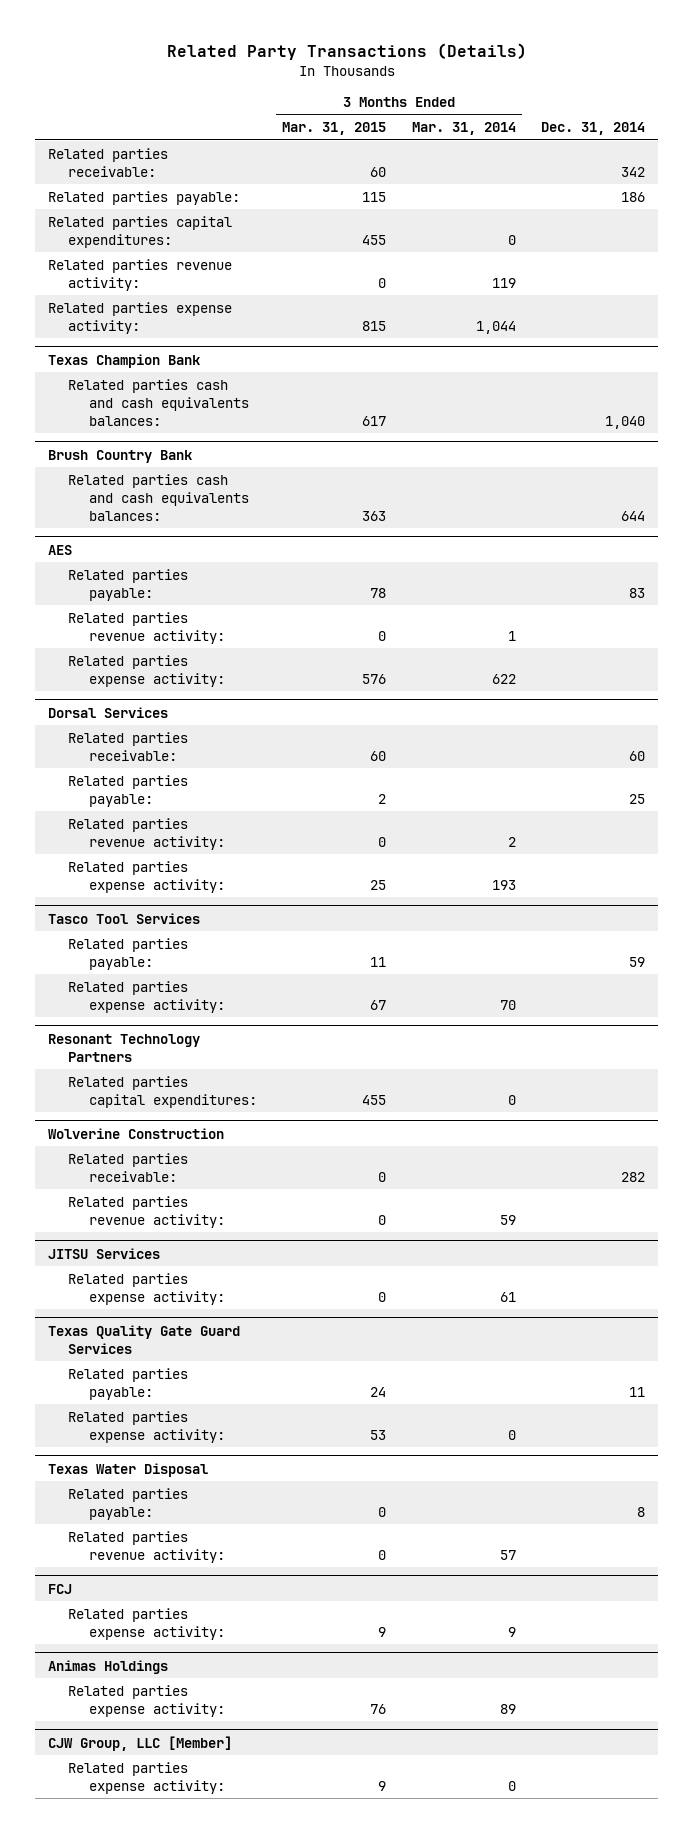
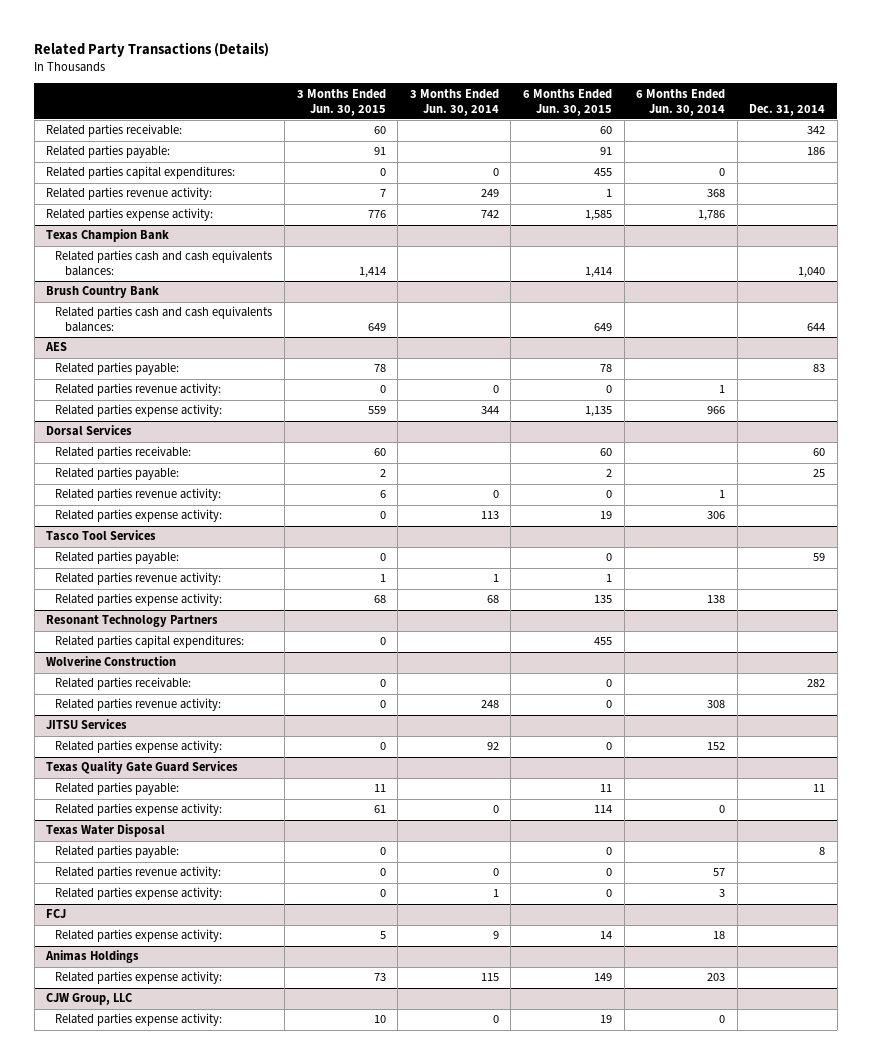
- | 3 Months Ended Mar. 31, 2015 | 3 Months Ended Mar. 31, 2014 | Dec. 31, 2014
+ | 3 Months Ended Jun. 30, 2015 | 3 Months Ended Jun. 30, 2014 | 6 Months Ended Jun. 30, 2015 | 6 Months Ended Jun. 30, 2014 | Dec. 31, 2014
@ Tasco Tool Services
+ Related parties revenue activity: | 1 | 1 | 1 | |
@ Texas Water Disposal
+ Related parties expense activity: | 0 | 1 | 0 | 3 |
- CJW Group, LLC [Member]
+ CJW Group, LLC

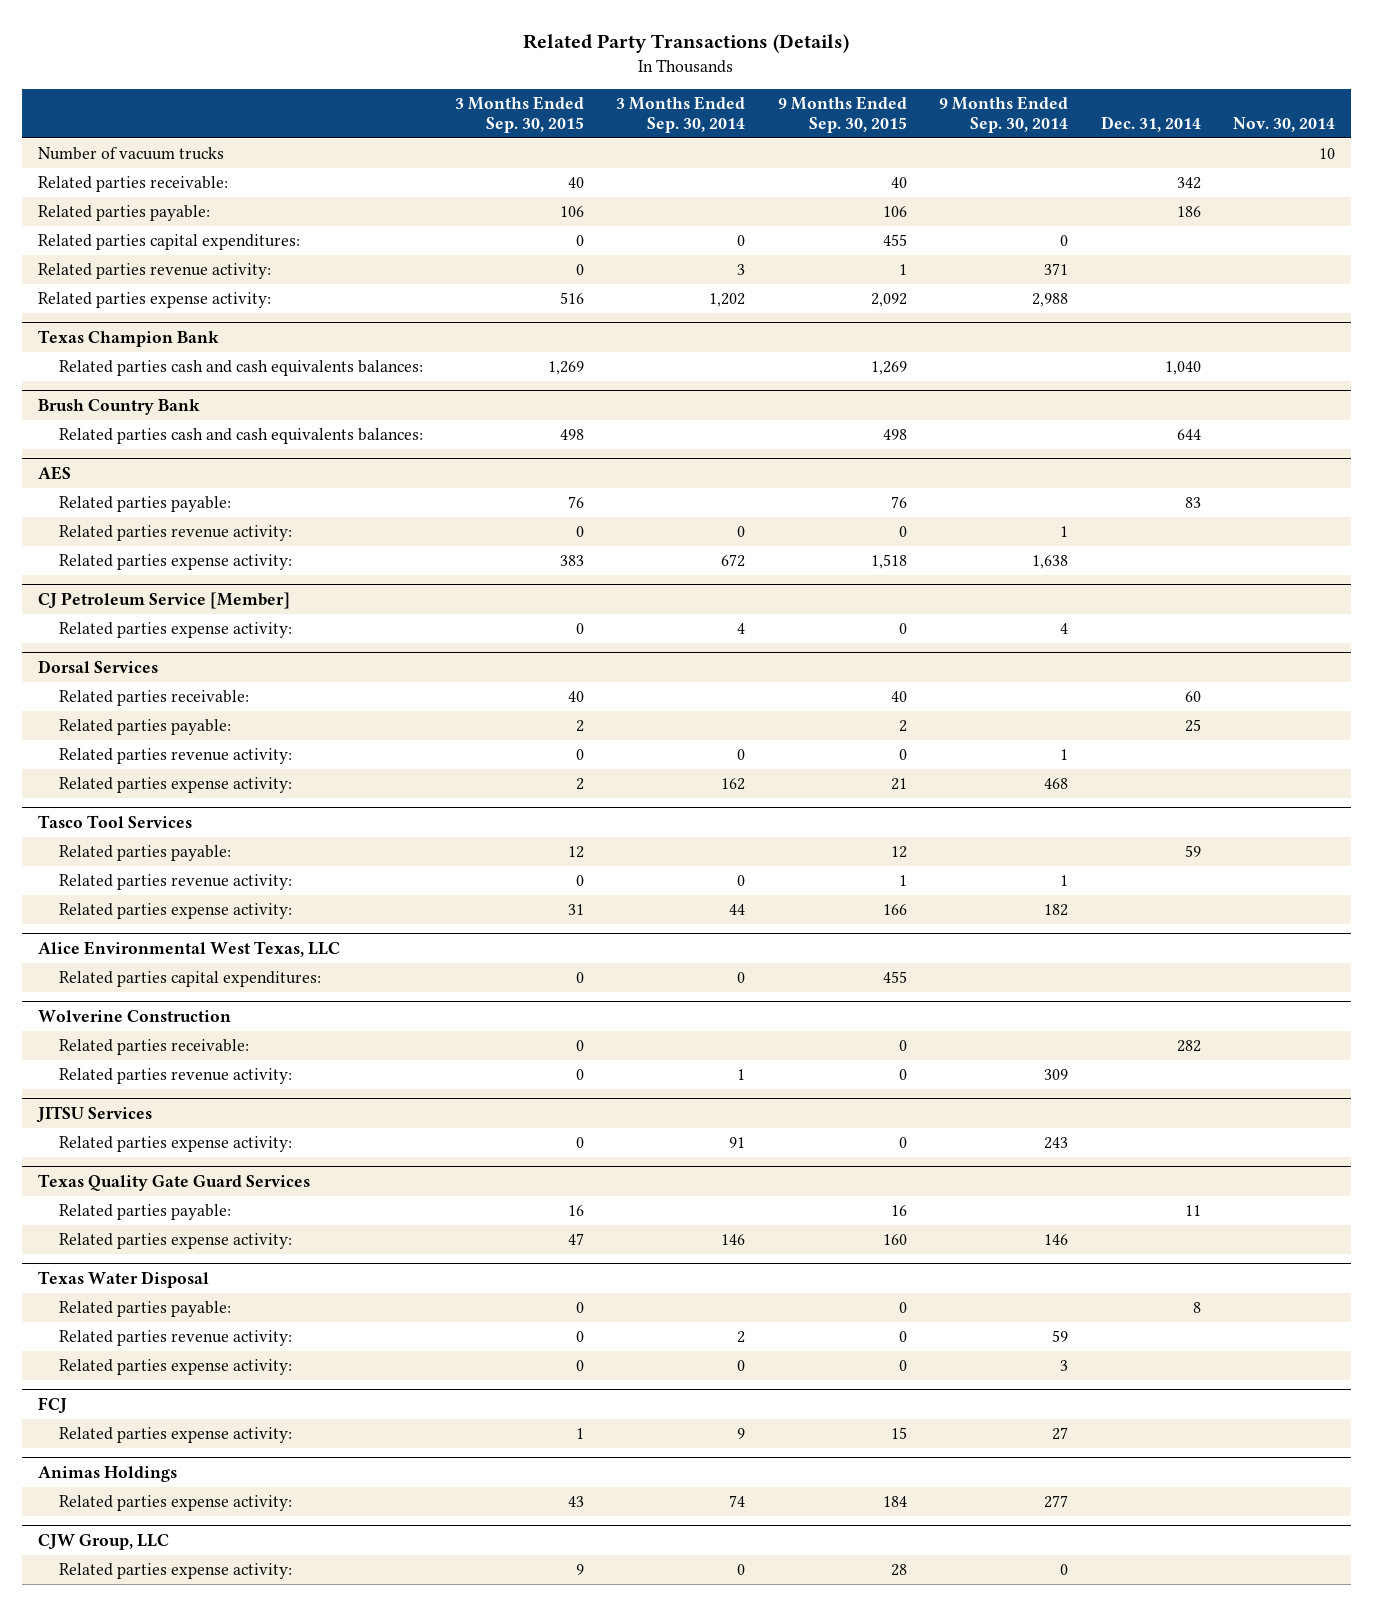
- | 3 Months Ended Jun. 30, 2015 | 3 Months Ended Jun. 30, 2014 | 6 Months Ended Jun. 30, 2015 | 6 Months Ended Jun. 30, 2014 | Dec. 31, 2014
+ | 3 Months Ended Sep. 30, 2015 | 3 Months Ended Sep. 30, 2014 | 9 Months Ended Sep. 30, 2015 | 9 Months Ended Sep. 30, 2014 | Dec. 31, 2014 | Nov. 30, 2014
+ Number of vacuum trucks | | | | | | 10
+ CJ Petroleum Service [Member]
+ Related parties expense activity: | 0 | 4 | 0 | 4 | |
- Resonant Technology Partners
+ Alice Environmental West Texas, LLC

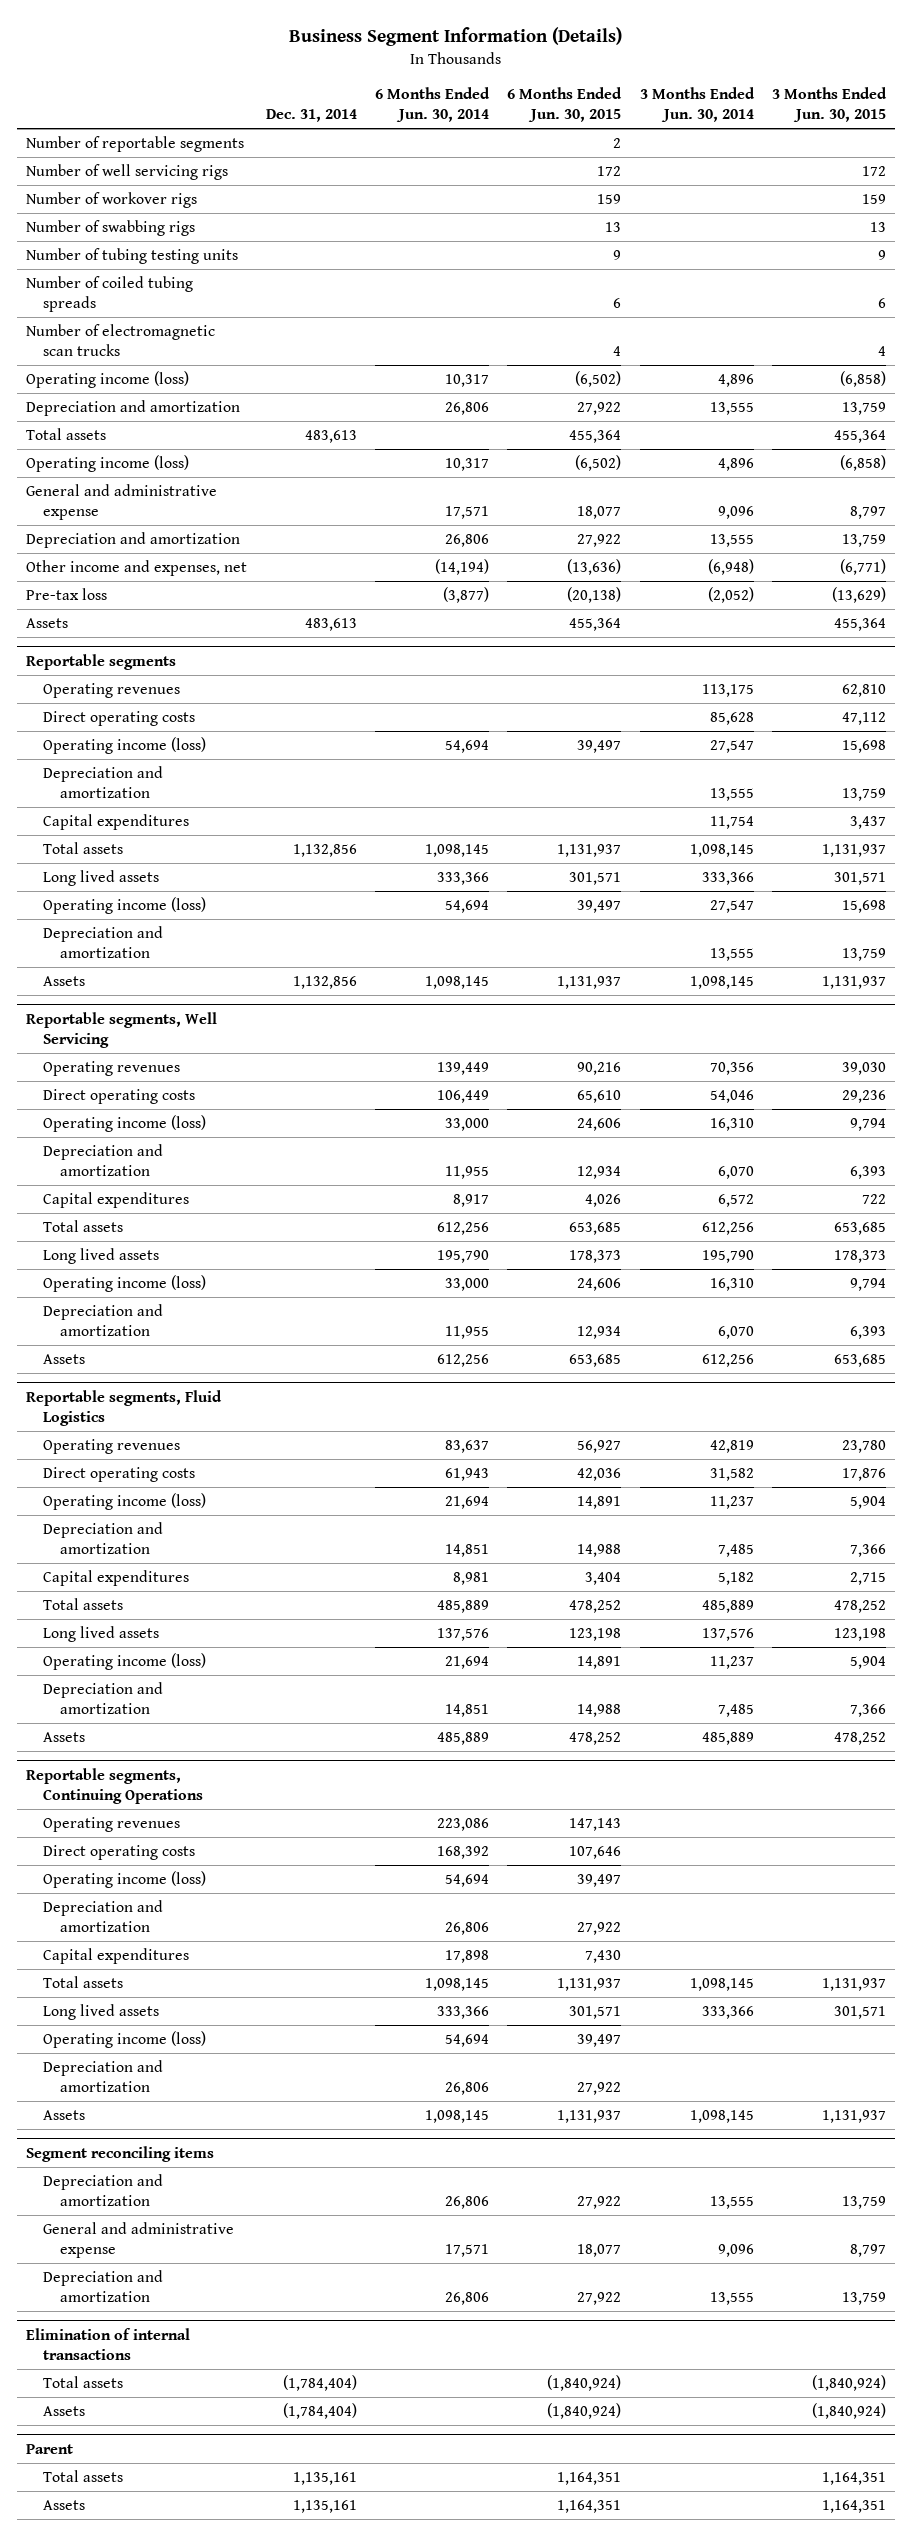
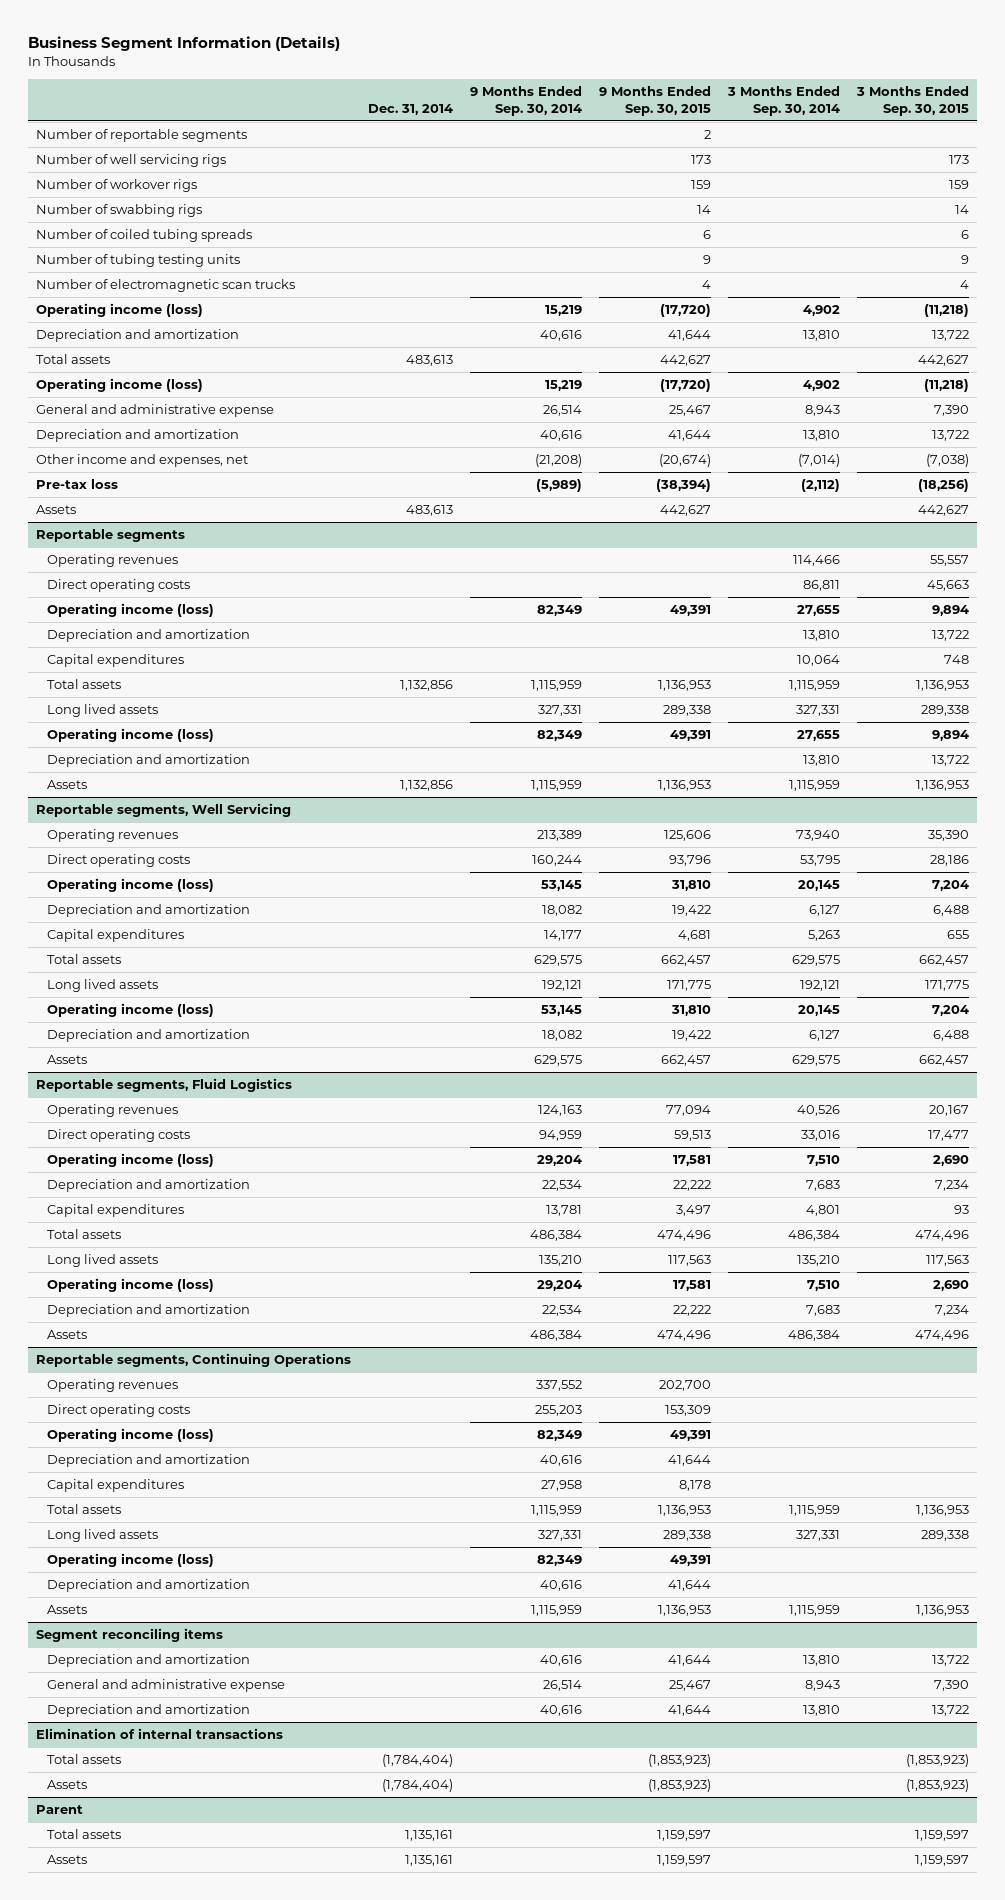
- | Dec. 31, 2014 | 6 Months Ended Jun. 30, 2014 | 6 Months Ended Jun. 30, 2015 | 3 Months Ended Jun. 30, 2014 | 3 Months Ended Jun. 30, 2015
+ | Dec. 31, 2014 | 9 Months Ended Sep. 30, 2014 | 9 Months Ended Sep. 30, 2015 | 3 Months Ended Sep. 30, 2014 | 3 Months Ended Sep. 30, 2015
moved down: Number of tubing testing units | | | 9 | | 9

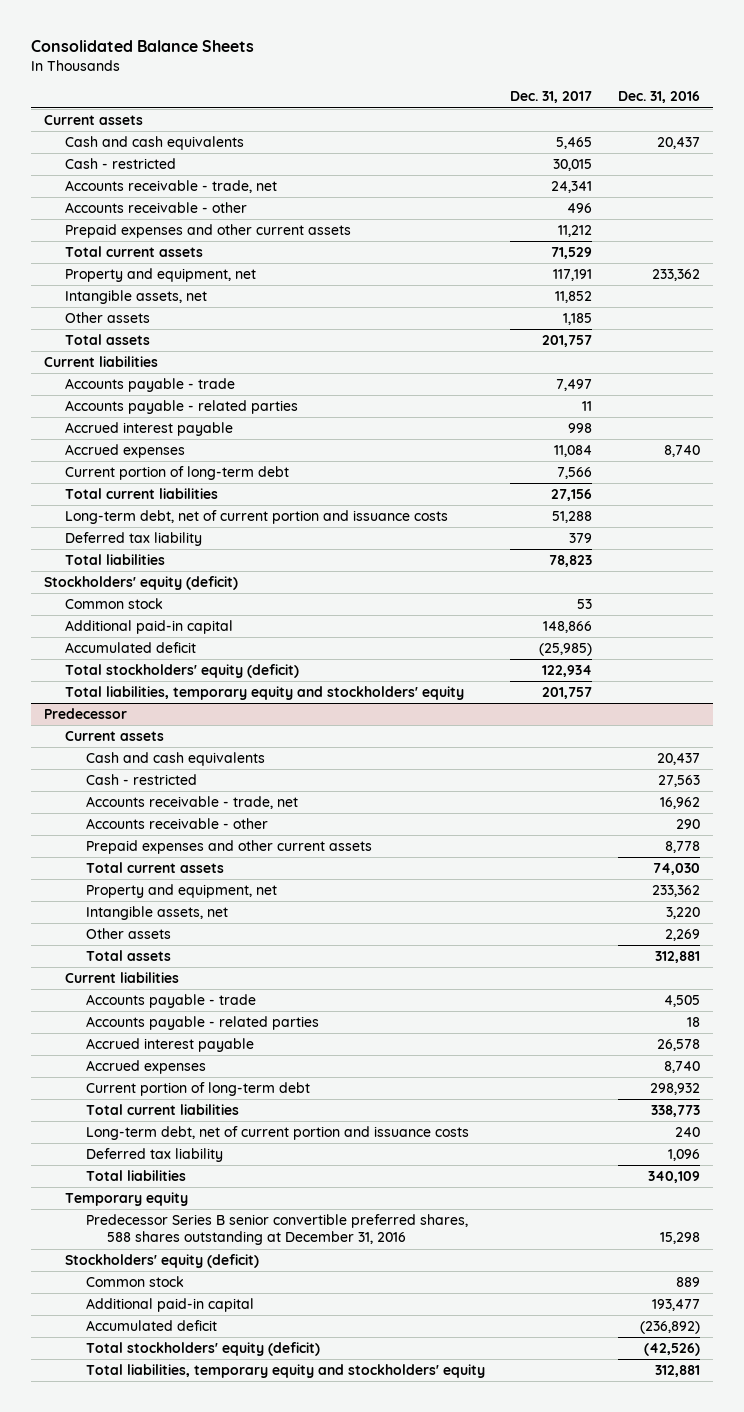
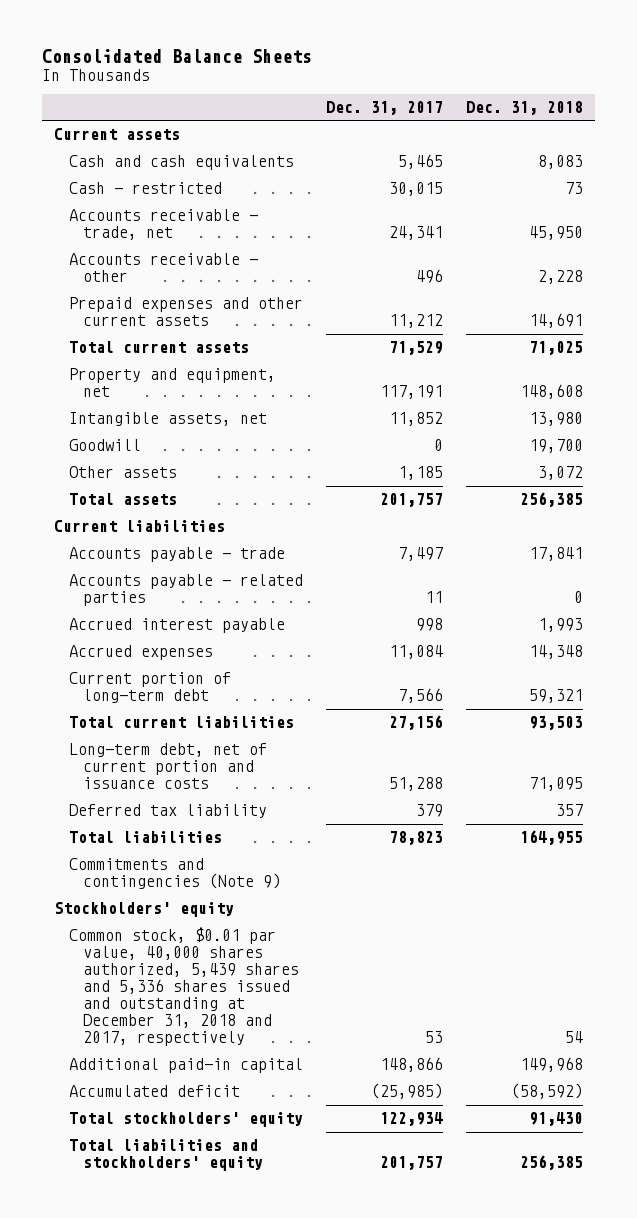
- | Dec. 31, 2017 | Dec. 31, 2016
+ | Dec. 31, 2017 | Dec. 31, 2018
+ Goodwill | 0 | 19,700
- Stockholders' equity (deficit)
- Common stock | 53 |
+ Commitments and contingencies (Note 9)
+ Stockholders' equity
+ Common stock, $0.01 par value, 40,000 shares authorized, 5,439 shares and 5,336 shares issued and outstanding at December 31, 2018 and 2017, respectively | 53 | 54
- Total stockholders' equity (deficit) | 122,934 |
- Total liabilities, temporary equity and stockholders' equity | 201,757 |
- Predecessor
- Current assets
- Cash and cash equivalents | | 20,437
- Cash - restricted | | 27,563
- Accounts receivable - trade, net | | 16,962
- Accounts receivable - other | | 290
- Prepaid expenses and other current assets | | 8,778
- Total current assets | | 74,030
- Property and equipment, net | | 233,362
- Intangible assets, net | | 3,220
- Other assets | | 2,269
- Total assets | | 312,881
- Current liabilities
- Accounts payable - trade | | 4,505
- Accounts payable - related parties | | 18
- Accrued interest payable | | 26,578
- Accrued expenses | | 8,740
- Current portion of long-term debt | | 298,932
- Total current liabilities | | 338,773
- Long-term debt, net of current portion and issuance costs | | 240
- Deferred tax liability | | 1,096
- Total liabilities | | 340,109
- Temporary equity
- Predecessor Series B senior convertible preferred shares, 588 shares outstanding at December 31, 2016 | | 15,298
- Stockholders' equity (deficit)
- Common stock | | 889
- Additional paid-in capital | | 193,477
- Accumulated deficit | | (236,892)
- Total stockholders' equity (deficit) | | (42,526)
- Total liabilities, temporary equity and stockholders' equity | | 312,881
+ Total stockholders' equity | 122,934 | 91,430
+ Total liabilities and stockholders' equity | 201,757 | 256,385

